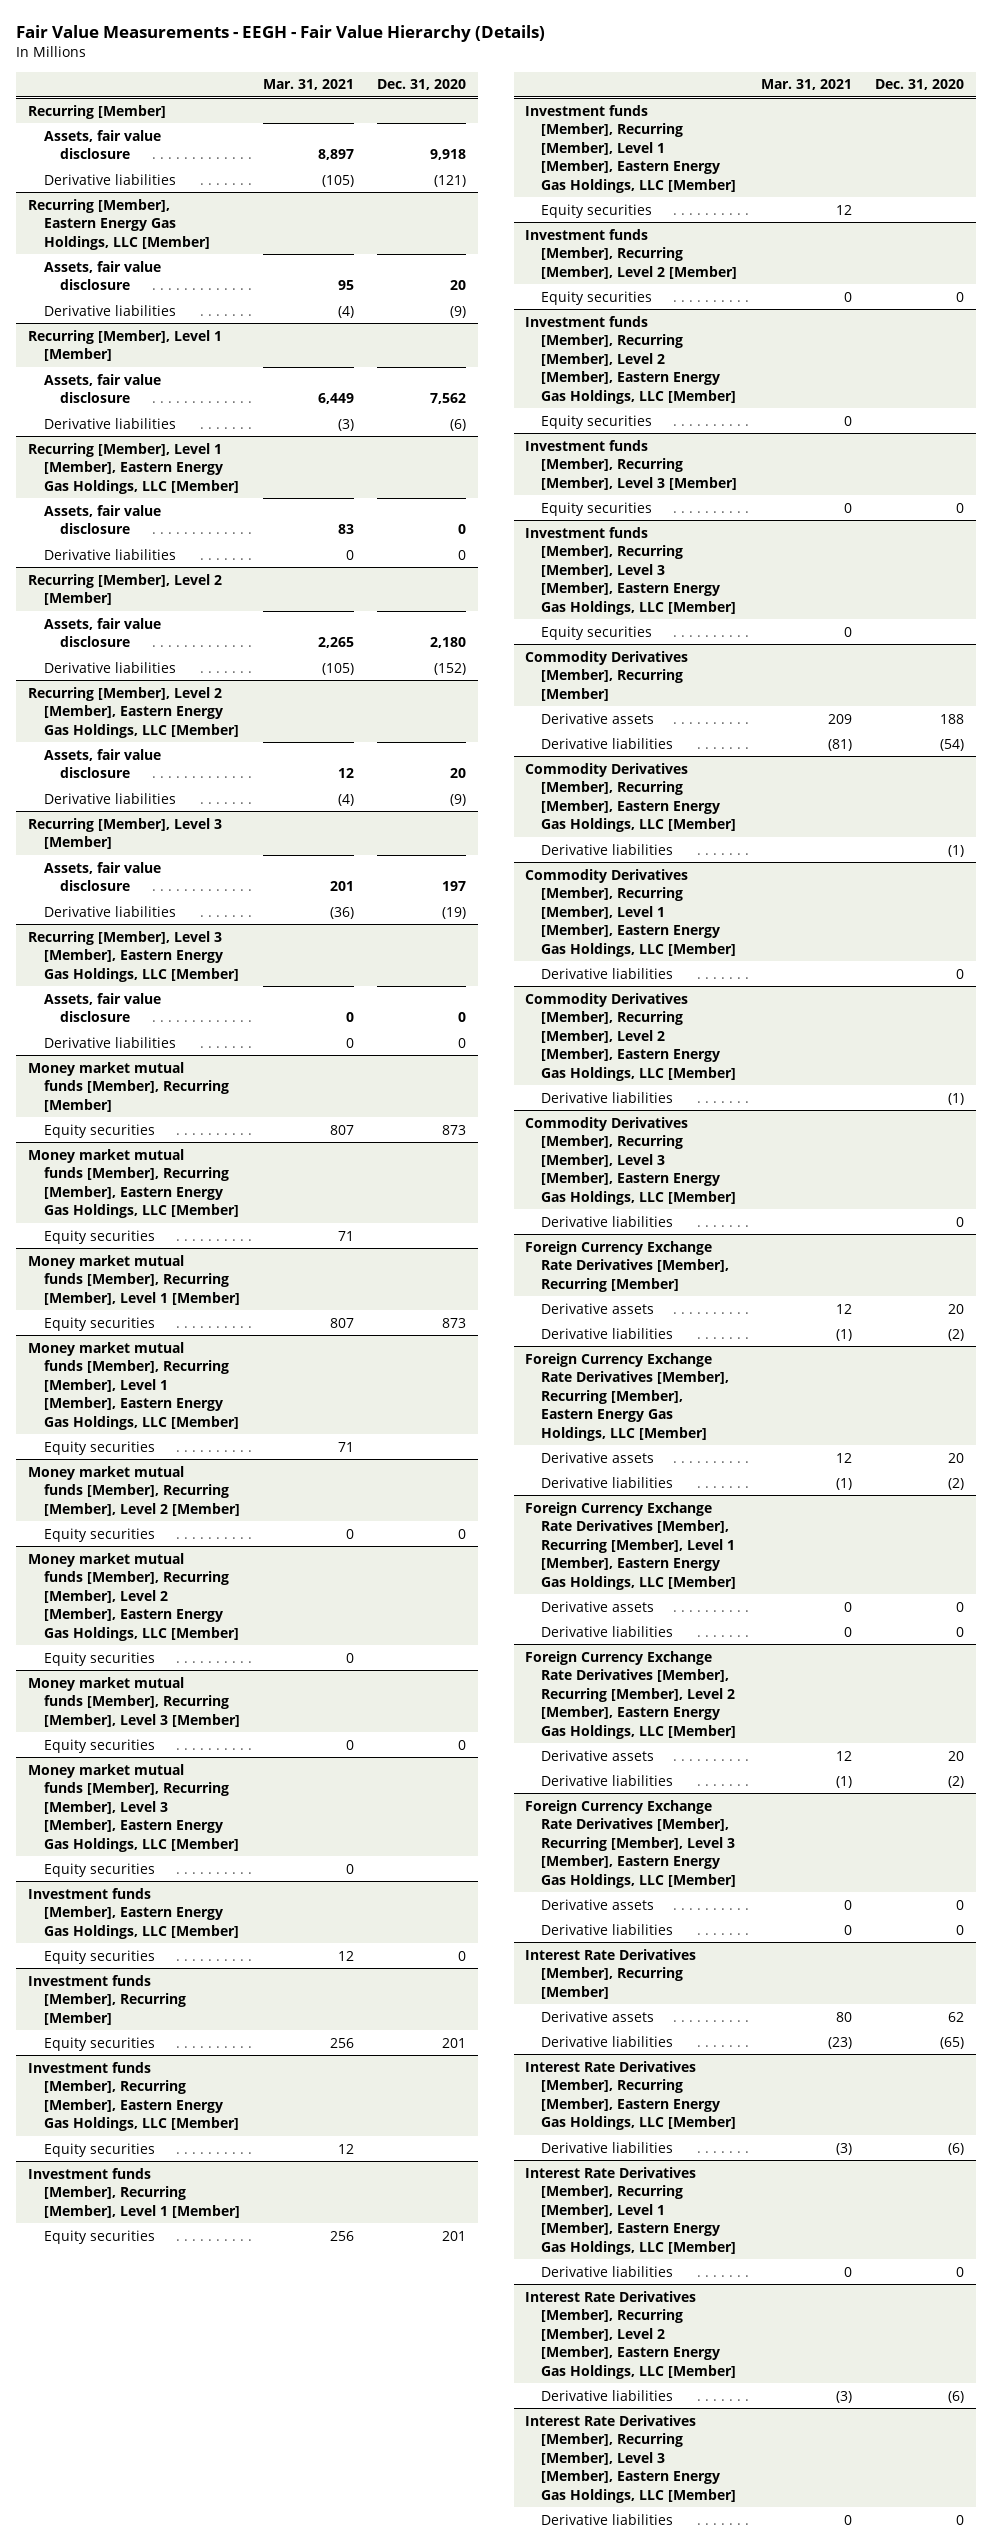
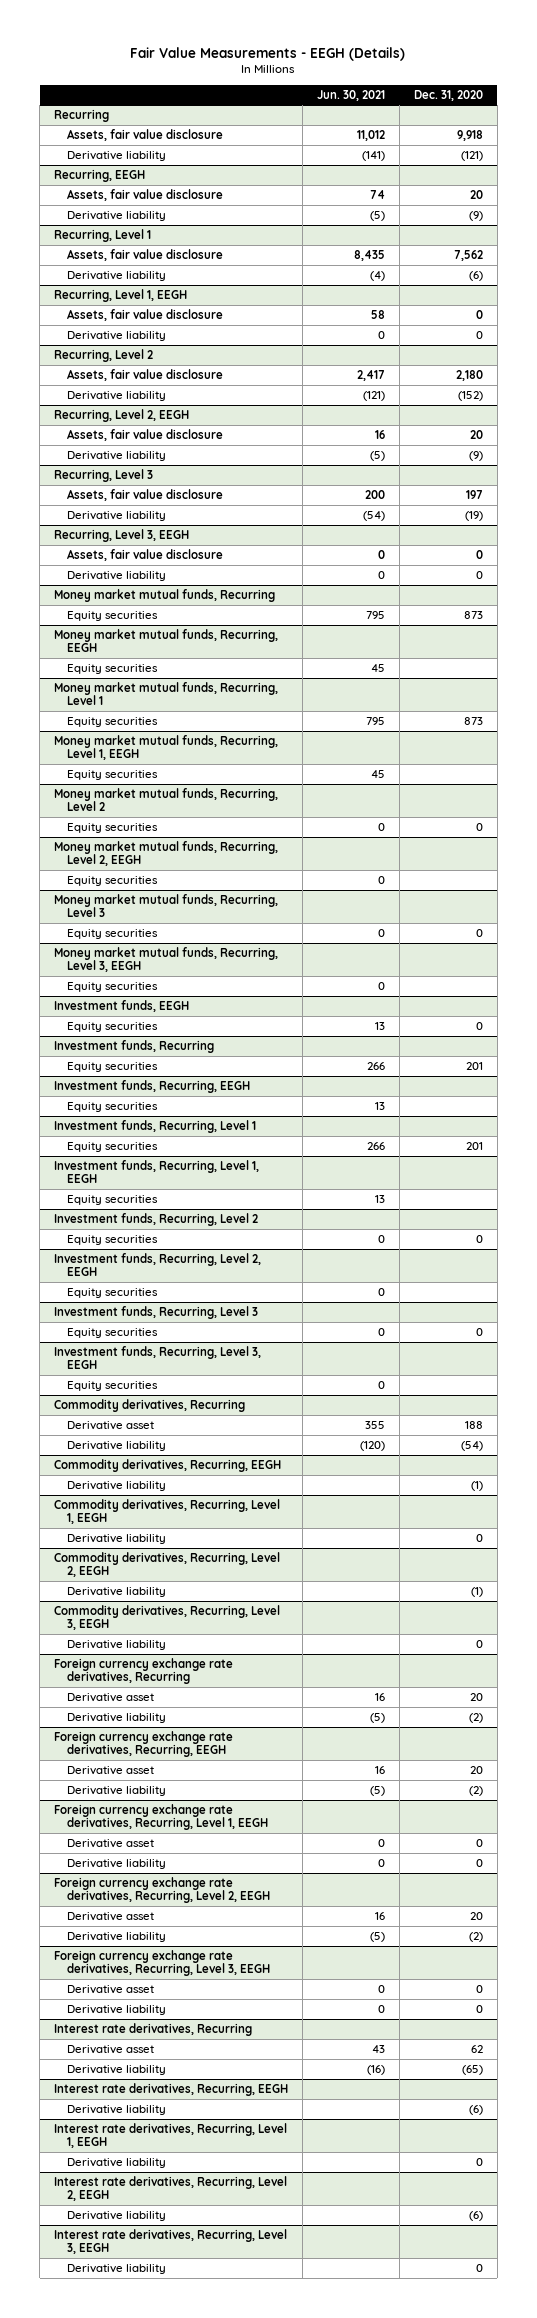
- Fair Value Measurements - EEGH - Fair Value Hierarchy (Details)
+ Fair Value Measurements - EEGH (Details)
- | Mar. 31, 2021 | Dec. 31, 2020
+ | Jun. 30, 2021 | Dec. 31, 2020
- Recurring [Member]
+ Recurring
- Derivative liabilities | (105) | (121)
- Recurring [Member], Eastern Energy Gas Holdings, LLC [Member]
+ Derivative liability | (141) | (121)
+ Recurring, EEGH
- Derivative liabilities | (4) | (9)
- Recurring [Member], Level 1 [Member]
+ Derivative liability | (5) | (9)
+ Recurring, Level 1
- Derivative liabilities | (3) | (6)
- Recurring [Member], Level 1 [Member], Eastern Energy Gas Holdings, LLC [Member]
+ Derivative liability | (4) | (6)
+ Recurring, Level 1, EEGH
- Derivative liabilities | 0 | 0
- Recurring [Member], Level 2 [Member]
+ Derivative liability | 0 | 0
+ Recurring, Level 2
- Derivative liabilities | (105) | (152)
- Recurring [Member], Level 2 [Member], Eastern Energy Gas Holdings, LLC [Member]
+ Derivative liability | (121) | (152)
+ Recurring, Level 2, EEGH
- Derivative liabilities | (4) | (9)
- Recurring [Member], Level 3 [Member]
+ Derivative liability | (5) | (9)
+ Recurring, Level 3
- Derivative liabilities | (36) | (19)
- Recurring [Member], Level 3 [Member], Eastern Energy Gas Holdings, LLC [Member]
+ Derivative liability | (54) | (19)
+ Recurring, Level 3, EEGH
- Derivative liabilities | 0 | 0
- Money market mutual funds [Member], Recurring [Member]
+ Derivative liability | 0 | 0
+ Money market mutual funds, Recurring
- Money market mutual funds [Member], Recurring [Member], Eastern Energy Gas Holdings, LLC [Member]
+ Money market mutual funds, Recurring, EEGH
- Money market mutual funds [Member], Recurring [Member], Level 1 [Member]
+ Money market mutual funds, Recurring, Level 1
- Money market mutual funds [Member], Recurring [Member], Level 1 [Member], Eastern Energy Gas Holdings, LLC [Member]
+ Money market mutual funds, Recurring, Level 1, EEGH
- Money market mutual funds [Member], Recurring [Member], Level 2 [Member]
+ Money market mutual funds, Recurring, Level 2
- Money market mutual funds [Member], Recurring [Member], Level 2 [Member], Eastern Energy Gas Holdings, LLC [Member]
+ Money market mutual funds, Recurring, Level 2, EEGH
- Money market mutual funds [Member], Recurring [Member], Level 3 [Member]
+ Money market mutual funds, Recurring, Level 3
- Money market mutual funds [Member], Recurring [Member], Level 3 [Member], Eastern Energy Gas Holdings, LLC [Member]
+ Money market mutual funds, Recurring, Level 3, EEGH
- Investment funds [Member], Eastern Energy Gas Holdings, LLC [Member]
+ Investment funds, EEGH
- Investment funds [Member], Recurring [Member]
+ Investment funds, Recurring
- Investment funds [Member], Recurring [Member], Eastern Energy Gas Holdings, LLC [Member]
+ Investment funds, Recurring, EEGH
- Investment funds [Member], Recurring [Member], Level 1 [Member]
+ Investment funds, Recurring, Level 1
- Investment funds [Member], Recurring [Member], Level 1 [Member], Eastern Energy Gas Holdings, LLC [Member]
+ Investment funds, Recurring, Level 1, EEGH
- Investment funds [Member], Recurring [Member], Level 2 [Member]
+ Investment funds, Recurring, Level 2
- Investment funds [Member], Recurring [Member], Level 2 [Member], Eastern Energy Gas Holdings, LLC [Member]
+ Investment funds, Recurring, Level 2, EEGH
- Investment funds [Member], Recurring [Member], Level 3 [Member]
+ Investment funds, Recurring, Level 3
- Investment funds [Member], Recurring [Member], Level 3 [Member], Eastern Energy Gas Holdings, LLC [Member]
+ Investment funds, Recurring, Level 3, EEGH
- Commodity Derivatives [Member], Recurring [Member]
- Derivative assets | 209 | 188
- Derivative liabilities | (81) | (54)
- Commodity Derivatives [Member], Recurring [Member], Eastern Energy Gas Holdings, LLC [Member]
- Derivative liabilities | | (1)
- Commodity Derivatives [Member], Recurring [Member], Level 1 [Member], Eastern Energy Gas Holdings, LLC [Member]
- Derivative liabilities | | 0
- Commodity Derivatives [Member], Recurring [Member], Level 2 [Member], Eastern Energy Gas Holdings, LLC [Member]
- Derivative liabilities | | (1)
- Commodity Derivatives [Member], Recurring [Member], Level 3 [Member], Eastern Energy Gas Holdings, LLC [Member]
- Derivative liabilities | | 0
- Foreign Currency Exchange Rate Derivatives [Member], Recurring [Member]
- Derivative assets | 12 | 20
- Derivative liabilities | (1) | (2)
- Foreign Currency Exchange Rate Derivatives [Member], Recurring [Member], Eastern Energy Gas Holdings, LLC [Member]
- Derivative assets | 12 | 20
- Derivative liabilities | (1) | (2)
- Foreign Currency Exchange Rate Derivatives [Member], Recurring [Member], Level 1 [Member], Eastern Energy Gas Holdings, LLC [Member]
- Derivative assets | 0 | 0
- Derivative liabilities | 0 | 0
- Foreign Currency Exchange Rate Derivatives [Member], Recurring [Member], Level 2 [Member], Eastern Energy Gas Holdings, LLC [Member]
- Derivative assets | 12 | 20
- Derivative liabilities | (1) | (2)
- Foreign Currency Exchange Rate Derivatives [Member], Recurring [Member], Level 3 [Member], Eastern Energy Gas Holdings, LLC [Member]
- Derivative assets | 0 | 0
- Derivative liabilities | 0 | 0
- Interest Rate Derivatives [Member], Recurring [Member]
- Derivative assets | 80 | 62
- Derivative liabilities | (23) | (65)
- Interest Rate Derivatives [Member], Recurring [Member], Eastern Energy Gas Holdings, LLC [Member]
- Derivative liabilities | (3) | (6)
- Interest Rate Derivatives [Member], Recurring [Member], Level 1 [Member], Eastern Energy Gas Holdings, LLC [Member]
- Derivative liabilities | 0 | 0
- Interest Rate Derivatives [Member], Recurring [Member], Level 2 [Member], Eastern Energy Gas Holdings, LLC [Member]
- Derivative liabilities | (3) | (6)
- Interest Rate Derivatives [Member], Recurring [Member], Level 3 [Member], Eastern Energy Gas Holdings, LLC [Member]
- Derivative liabilities | 0 | 0
+ Commodity derivatives, Recurring
+ Derivative asset | 355 | 188
+ Derivative liability | (120) | (54)
+ Commodity derivatives, Recurring, EEGH
+ Derivative liability | | (1)
+ Commodity derivatives, Recurring, Level 1, EEGH
+ Derivative liability | | 0
+ Commodity derivatives, Recurring, Level 2, EEGH
+ Derivative liability | | (1)
+ Commodity derivatives, Recurring, Level 3, EEGH
+ Derivative liability | | 0
+ Foreign currency exchange rate derivatives, Recurring
+ Derivative asset | 16 | 20
+ Derivative liability | (5) | (2)
+ Foreign currency exchange rate derivatives, Recurring, EEGH
+ Derivative asset | 16 | 20
+ Derivative liability | (5) | (2)
+ Foreign currency exchange rate derivatives, Recurring, Level 1, EEGH
+ Derivative asset | 0 | 0
+ Derivative liability | 0 | 0
+ Foreign currency exchange rate derivatives, Recurring, Level 2, EEGH
+ Derivative asset | 16 | 20
+ Derivative liability | (5) | (2)
+ Foreign currency exchange rate derivatives, Recurring, Level 3, EEGH
+ Derivative asset | 0 | 0
+ Derivative liability | 0 | 0
+ Interest rate derivatives, Recurring
+ Derivative asset | 43 | 62
+ Derivative liability | (16) | (65)
+ Interest rate derivatives, Recurring, EEGH
+ Derivative liability | | (6)
+ Interest rate derivatives, Recurring, Level 1, EEGH
+ Derivative liability | | 0
+ Interest rate derivatives, Recurring, Level 2, EEGH
+ Derivative liability | | (6)
+ Interest rate derivatives, Recurring, Level 3, EEGH
+ Derivative liability | | 0

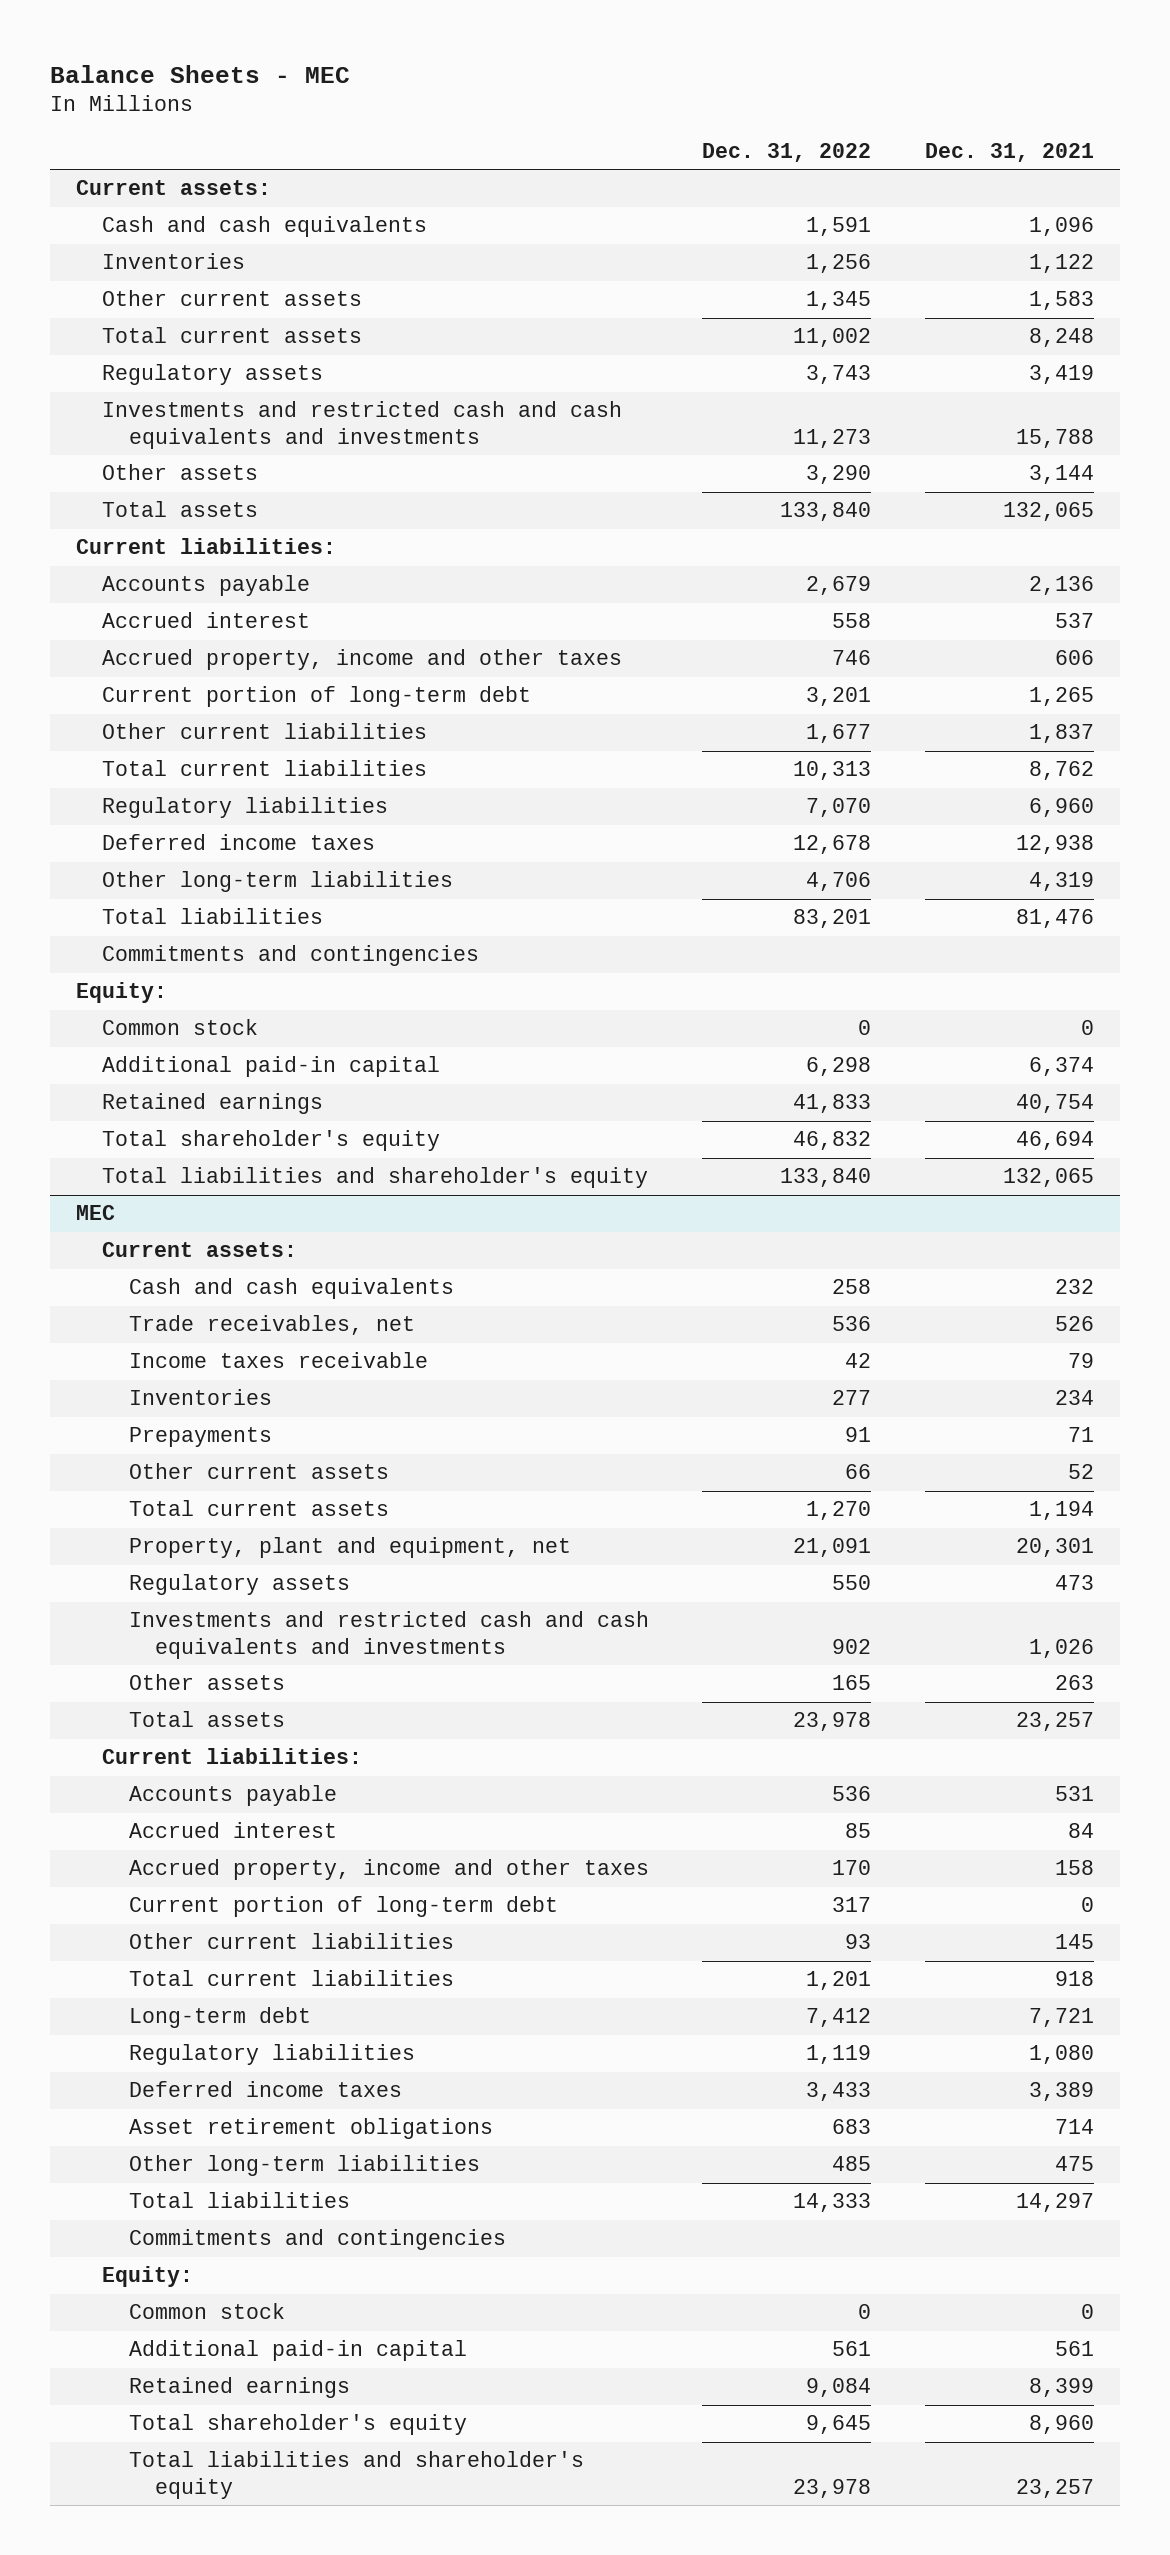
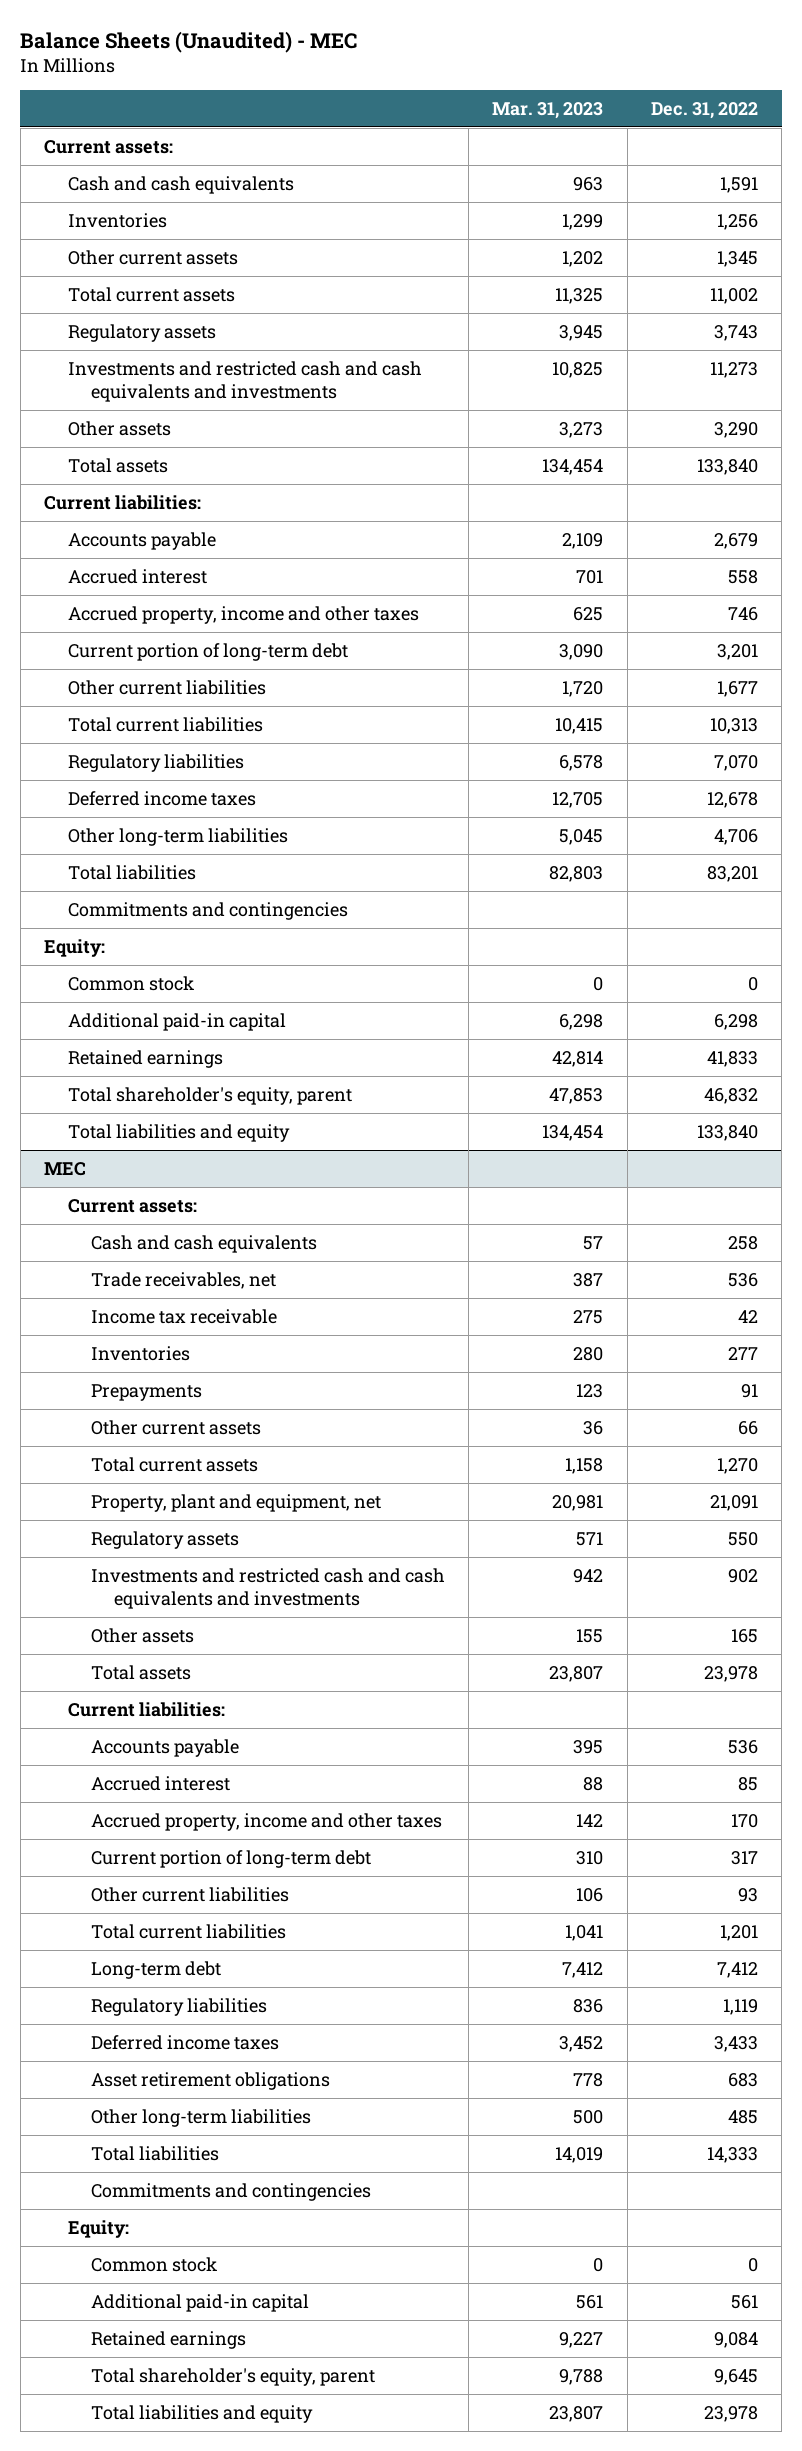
- Balance Sheets - MEC
+ Balance Sheets (Unaudited) - MEC
- | Dec. 31, 2022 | Dec. 31, 2021
+ | Mar. 31, 2023 | Dec. 31, 2022
- Total shareholder's equity | 46,832 | 46,694
- Total liabilities and shareholder's equity | 133,840 | 132,065
+ Total shareholder's equity, parent | 47,853 | 46,832
+ Total liabilities and equity | 134,454 | 133,840
@ MEC
- Income taxes receivable | 42 | 79
+ Income tax receivable | 275 | 42
- Total shareholder's equity | 9,645 | 8,960
- Total liabilities and shareholder's equity | 23,978 | 23,257
+ Total shareholder's equity, parent | 9,788 | 9,645
+ Total liabilities and equity | 23,807 | 23,978

